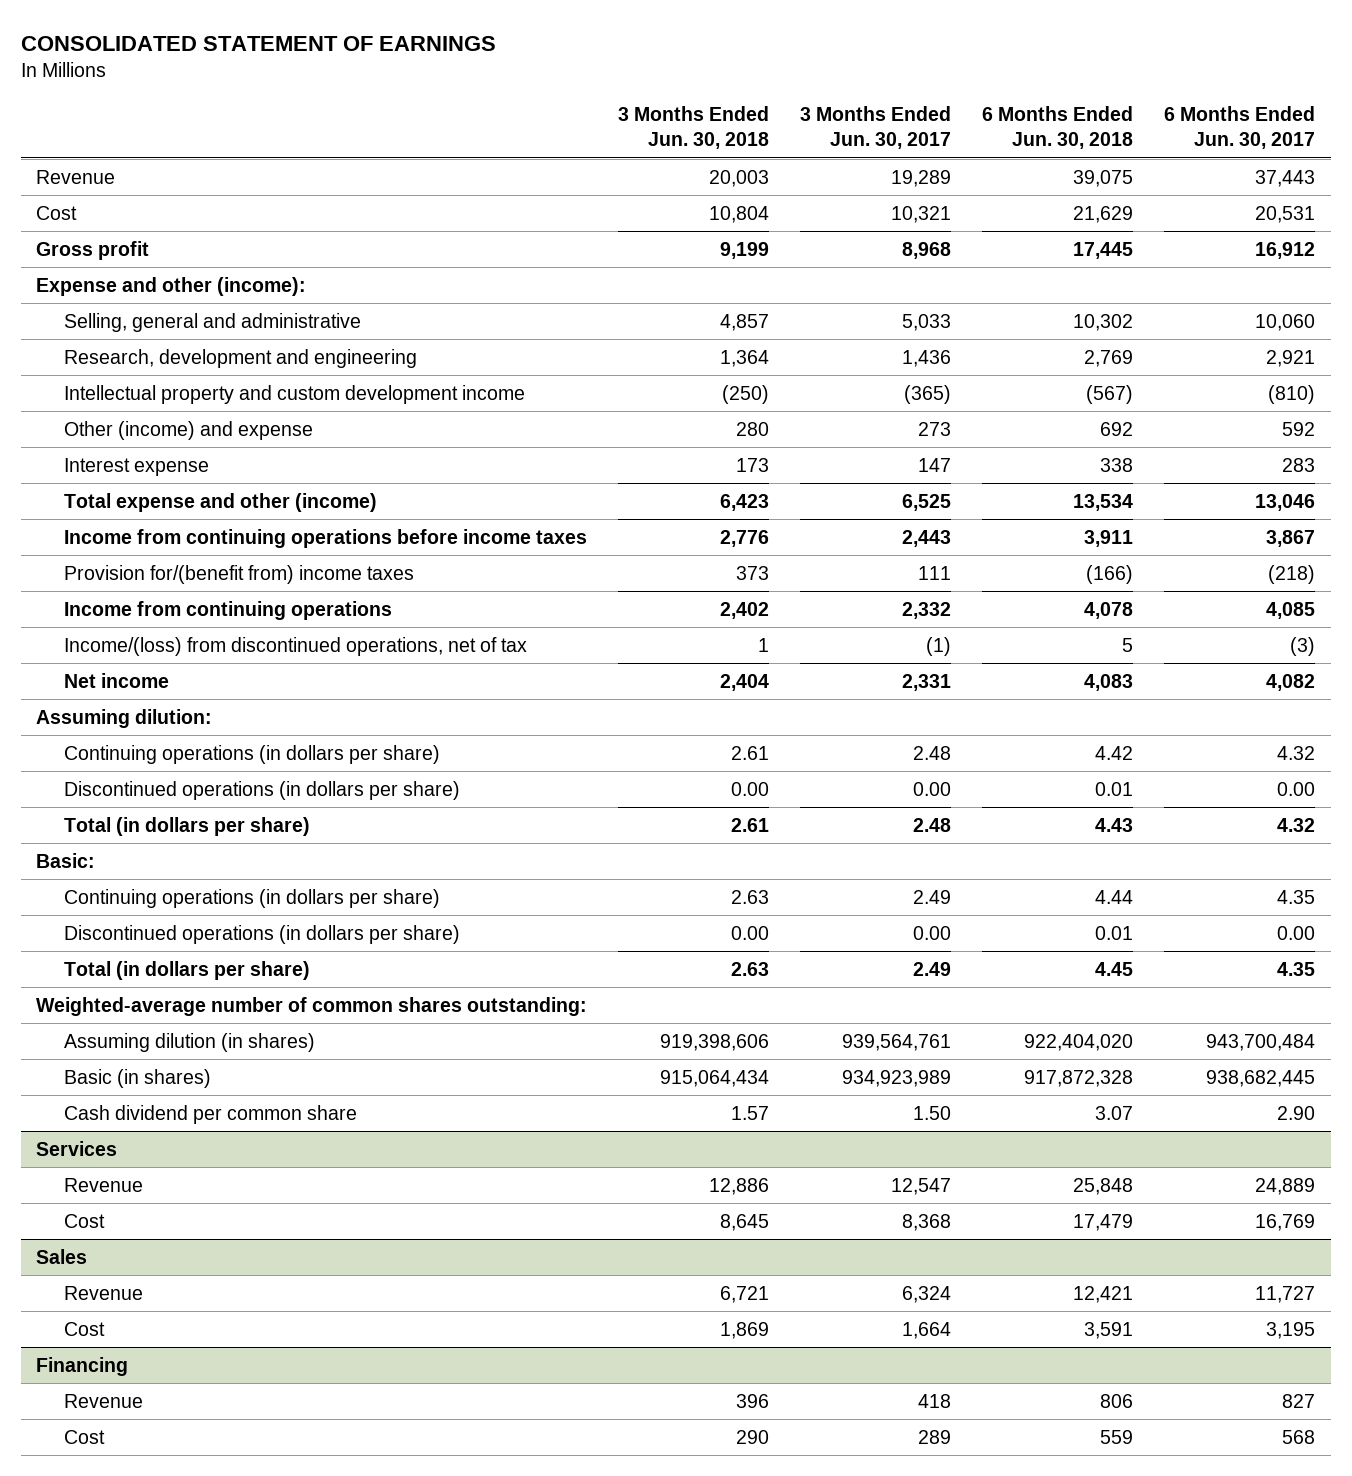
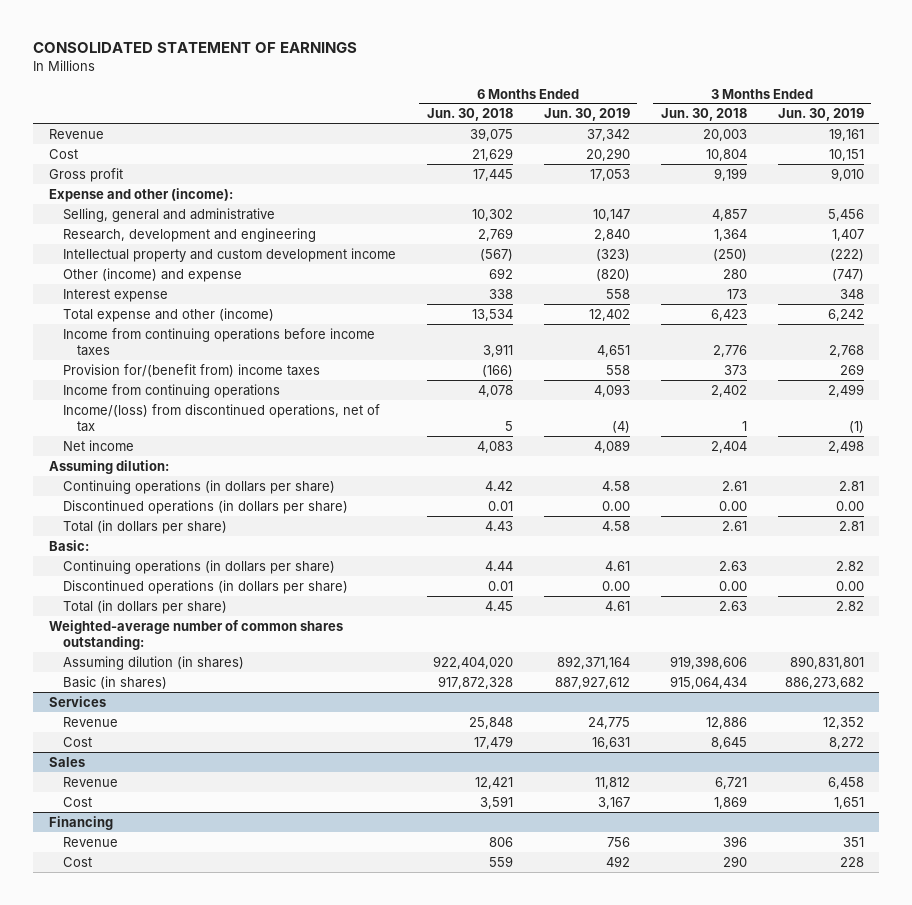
- | 3 Months Ended Jun. 30, 2018 | 3 Months Ended Jun. 30, 2017 | 6 Months Ended Jun. 30, 2018 | 6 Months Ended Jun. 30, 2017
+ | 6 Months Ended Jun. 30, 2018 | 6 Months Ended Jun. 30, 2019 | 3 Months Ended Jun. 30, 2018 | 3 Months Ended Jun. 30, 2019
- Cash dividend per common share | 1.57 | 1.50 | 3.07 | 2.90

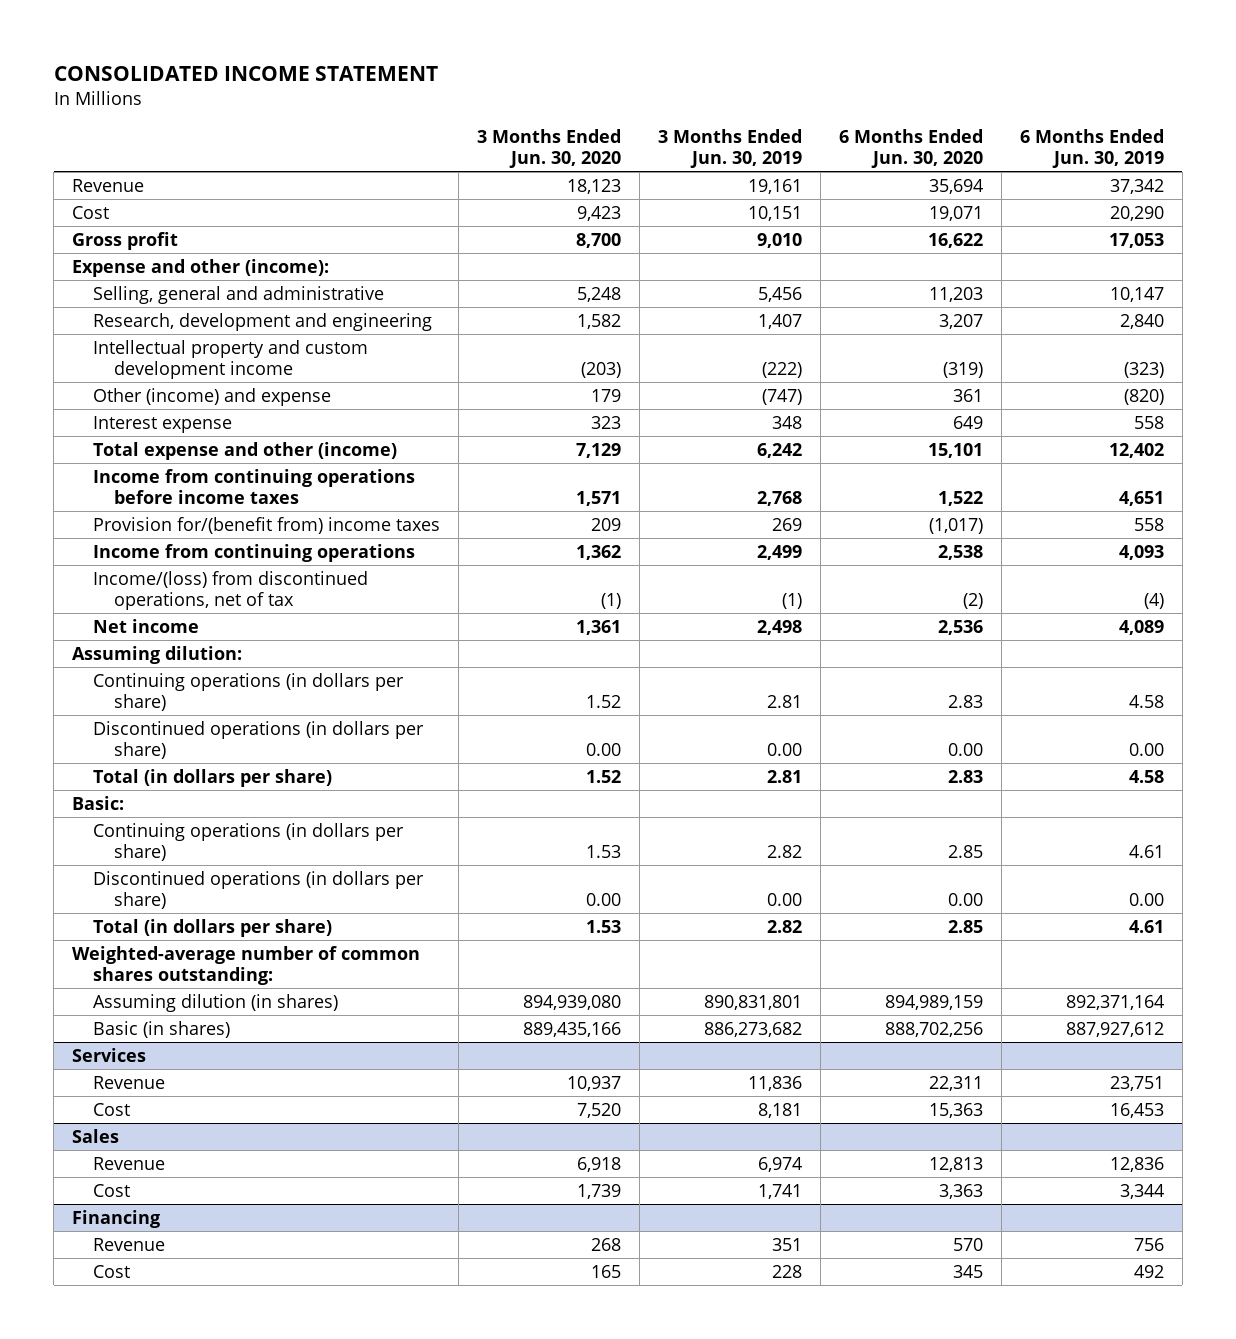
- CONSOLIDATED STATEMENT OF EARNINGS
+ CONSOLIDATED INCOME STATEMENT
- | 6 Months Ended Jun. 30, 2018 | 6 Months Ended Jun. 30, 2019 | 3 Months Ended Jun. 30, 2018 | 3 Months Ended Jun. 30, 2019
+ | 3 Months Ended Jun. 30, 2020 | 3 Months Ended Jun. 30, 2019 | 6 Months Ended Jun. 30, 2020 | 6 Months Ended Jun. 30, 2019
@ Services
- Revenue | 25,848 | 24,775 | 12,886 | 12,352
- Cost | 17,479 | 16,631 | 8,645 | 8,272
+ Revenue | 10,937 | 11,836 | 22,311 | 23,751
+ Cost | 7,520 | 8,181 | 15,363 | 16,453
@ Sales
- Revenue | 12,421 | 11,812 | 6,721 | 6,458
- Cost | 3,591 | 3,167 | 1,869 | 1,651
+ Revenue | 6,918 | 6,974 | 12,813 | 12,836
+ Cost | 1,739 | 1,741 | 3,363 | 3,344

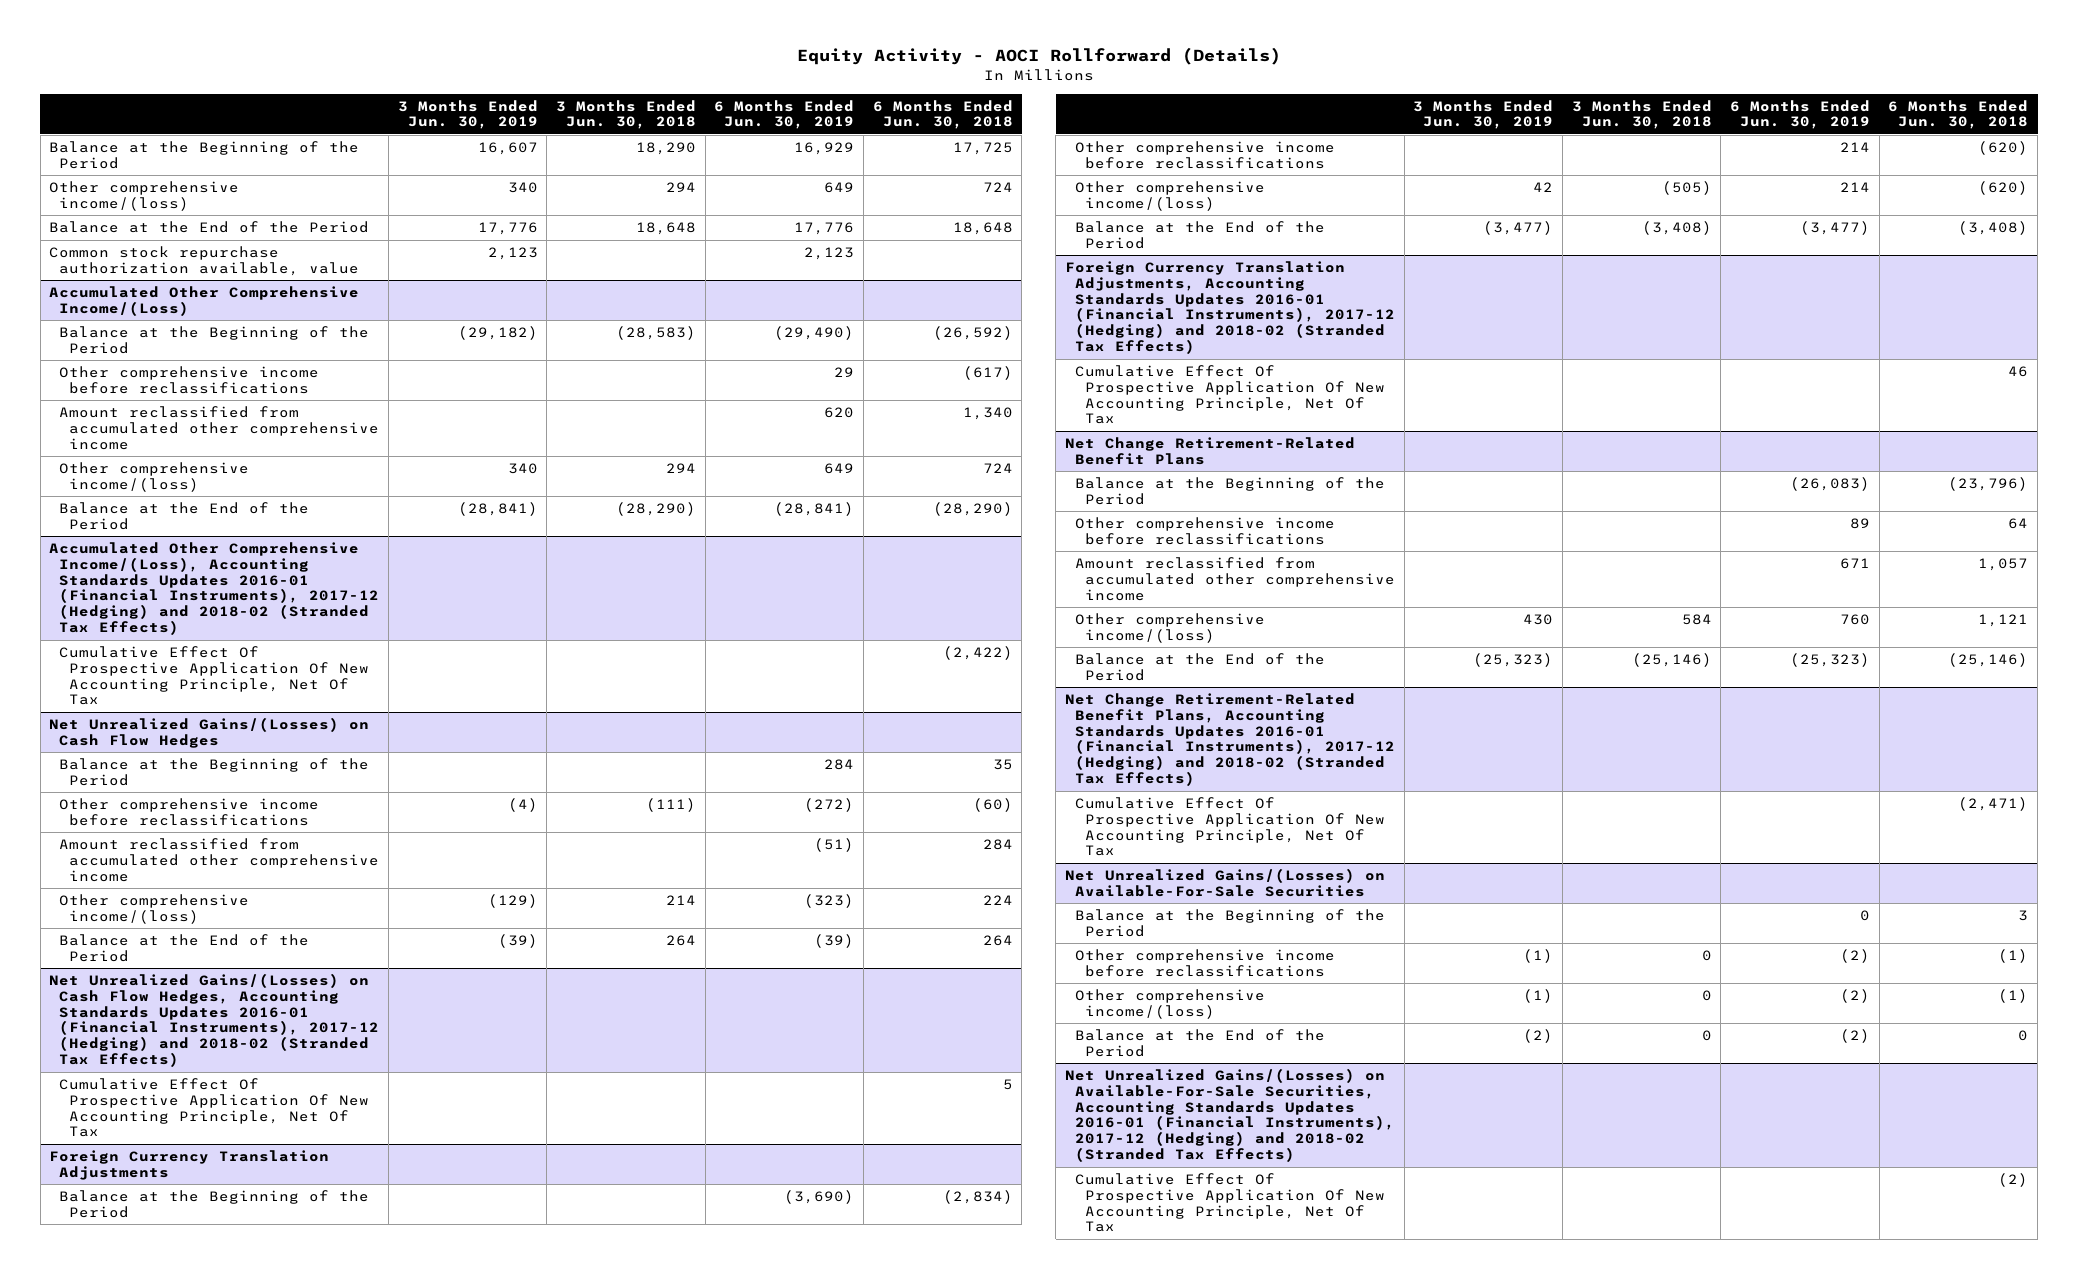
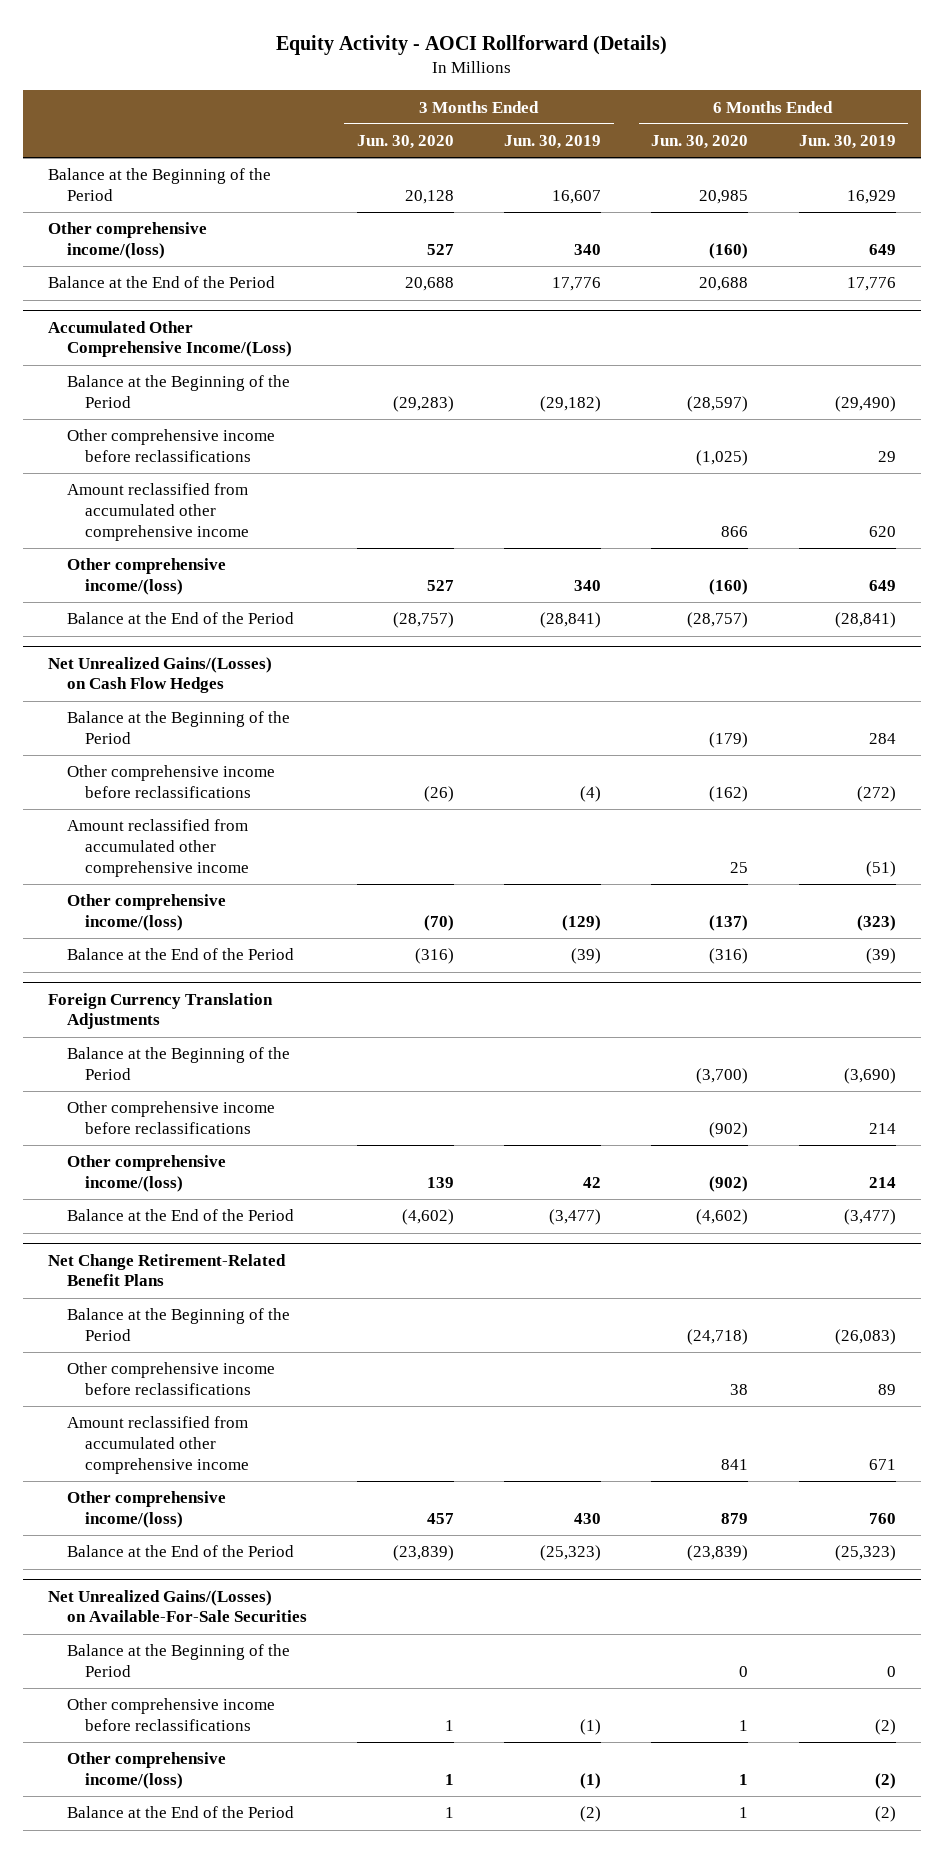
- | 3 Months Ended Jun. 30, 2019 | 3 Months Ended Jun. 30, 2018 | 6 Months Ended Jun. 30, 2019 | 6 Months Ended Jun. 30, 2018
+ | 3 Months Ended Jun. 30, 2020 | 3 Months Ended Jun. 30, 2019 | 6 Months Ended Jun. 30, 2020 | 6 Months Ended Jun. 30, 2019
- Common stock repurchase authorization available, value | 2,123 | | 2,123 |
- Accumulated Other Comprehensive Income/(Loss), Accounting Standards Updates 2016-01 (Financial Instruments), 2017-12 (Hedging) and 2018-02 (Stranded Tax Effects)
- Cumulative Effect Of Prospective Application Of New Accounting Principle, Net Of Tax | | | | (2,422)
- Net Unrealized Gains/(Losses) on Cash Flow Hedges, Accounting Standards Updates 2016-01 (Financial Instruments), 2017-12 (Hedging) and 2018-02 (Stranded Tax Effects)
- Cumulative Effect Of Prospective Application Of New Accounting Principle, Net Of Tax | | | | 5
- Foreign Currency Translation Adjustments, Accounting Standards Updates 2016-01 (Financial Instruments), 2017-12 (Hedging) and 2018-02 (Stranded Tax Effects)
- Cumulative Effect Of Prospective Application Of New Accounting Principle, Net Of Tax | | | | 46
- Net Change Retirement-Related Benefit Plans, Accounting Standards Updates 2016-01 (Financial Instruments), 2017-12 (Hedging) and 2018-02 (Stranded Tax Effects)
- Cumulative Effect Of Prospective Application Of New Accounting Principle, Net Of Tax | | | | (2,471)
- Net Unrealized Gains/(Losses) on Available-For-Sale Securities, Accounting Standards Updates 2016-01 (Financial Instruments), 2017-12 (Hedging) and 2018-02 (Stranded Tax Effects)
- Cumulative Effect Of Prospective Application Of New Accounting Principle, Net Of Tax | | | | (2)

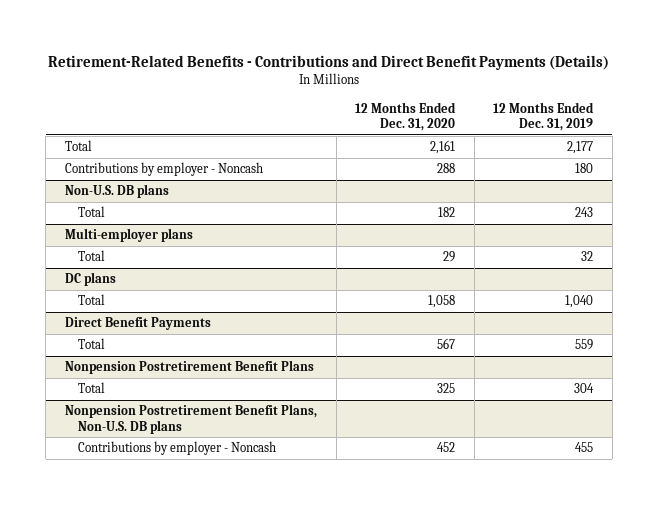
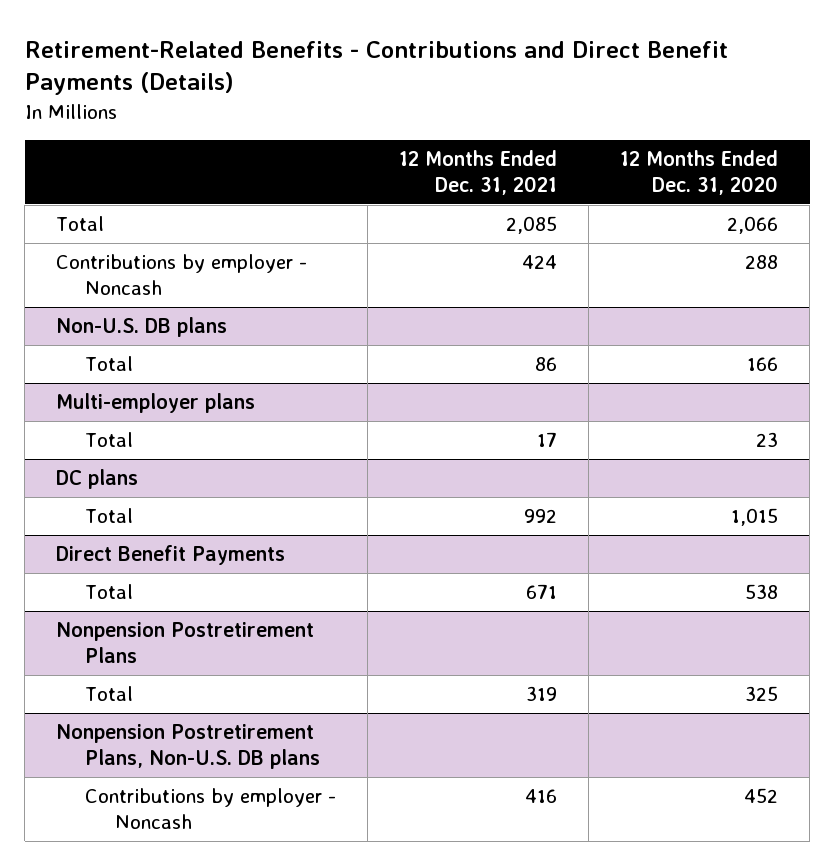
- | 12 Months Ended Dec. 31, 2020 | 12 Months Ended Dec. 31, 2019
+ | 12 Months Ended Dec. 31, 2021 | 12 Months Ended Dec. 31, 2020
- Total | 2,161 | 2,177
+ Total | 2,085 | 2,066
@ Non-U.S. DB plans
- Total | 182 | 243
+ Total | 86 | 166
@ Multi-employer plans
- Total | 29 | 32
+ Total | 17 | 23
@ DC plans
- Total | 1,058 | 1,040
+ Total | 992 | 1,015
@ Direct Benefit Payments
- Total | 567 | 559
- Nonpension Postretirement Benefit Plans
@ Direct Benefit Payments
+ Total | 671 | 538
+ Nonpension Postretirement Plans
- Nonpension Postretirement Benefit Plans, Non-U.S. DB plans
+ Nonpension Postretirement Plans, Non-U.S. DB plans

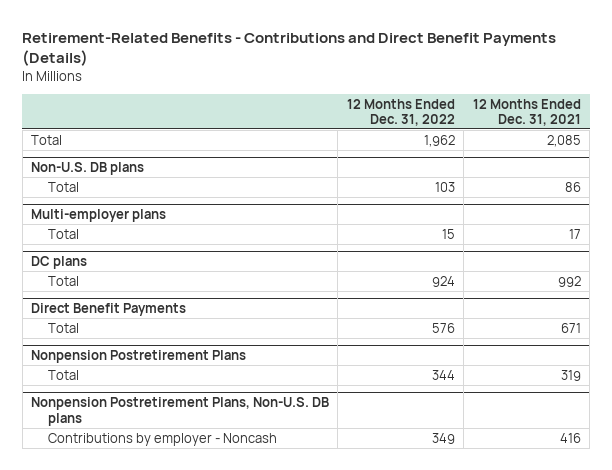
- | 12 Months Ended Dec. 31, 2021 | 12 Months Ended Dec. 31, 2020
+ | 12 Months Ended Dec. 31, 2022 | 12 Months Ended Dec. 31, 2021
- Contributions by employer - Noncash | 424 | 288

